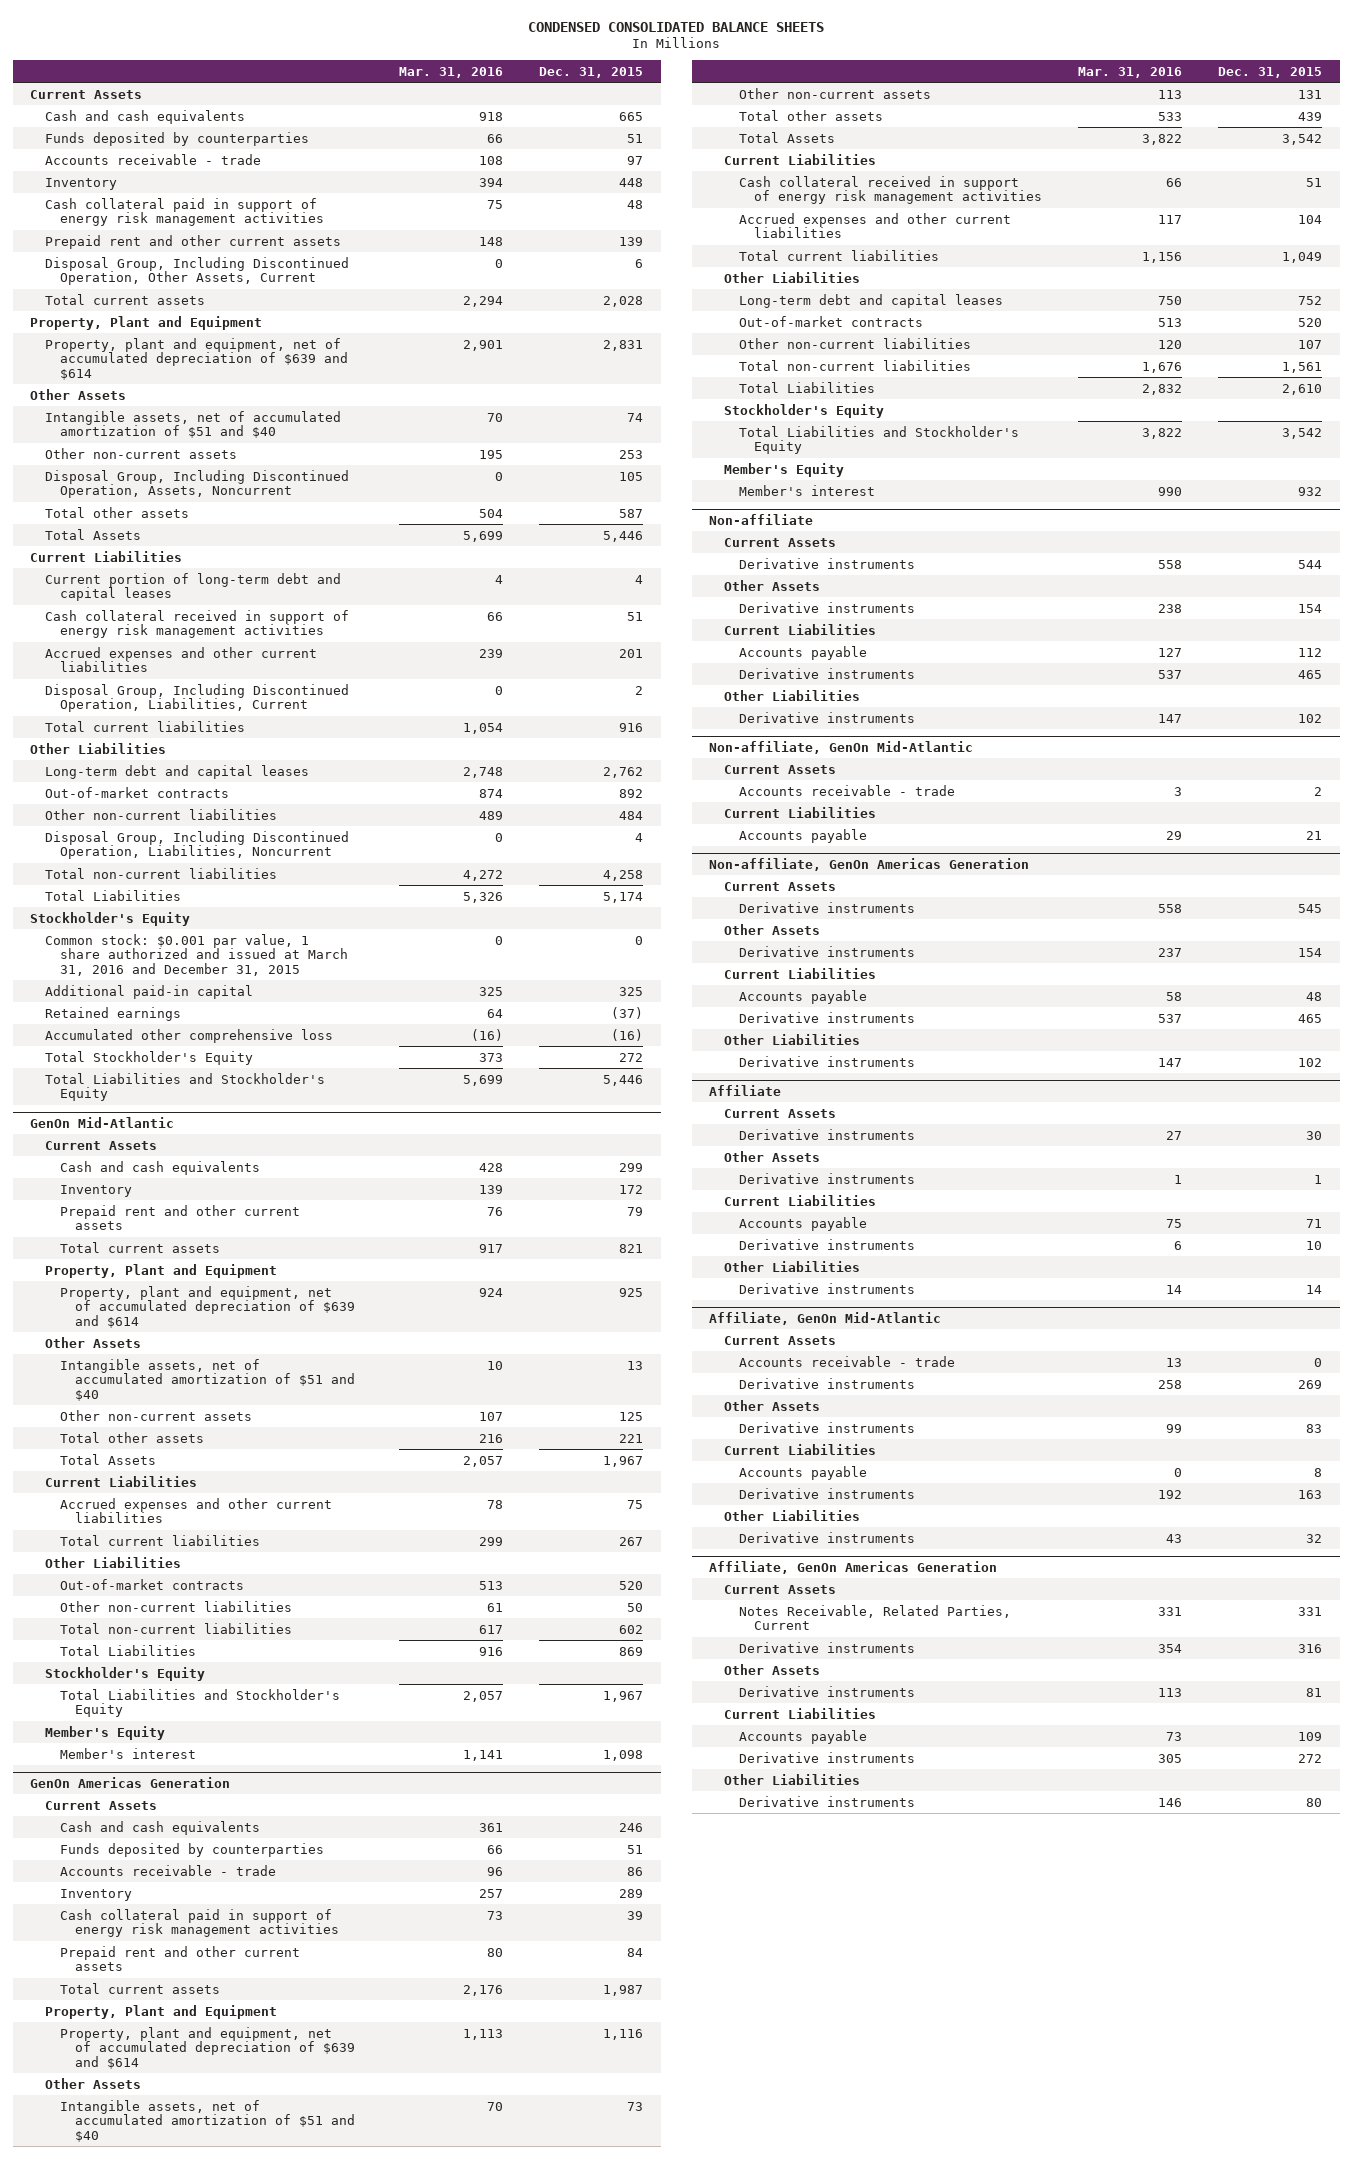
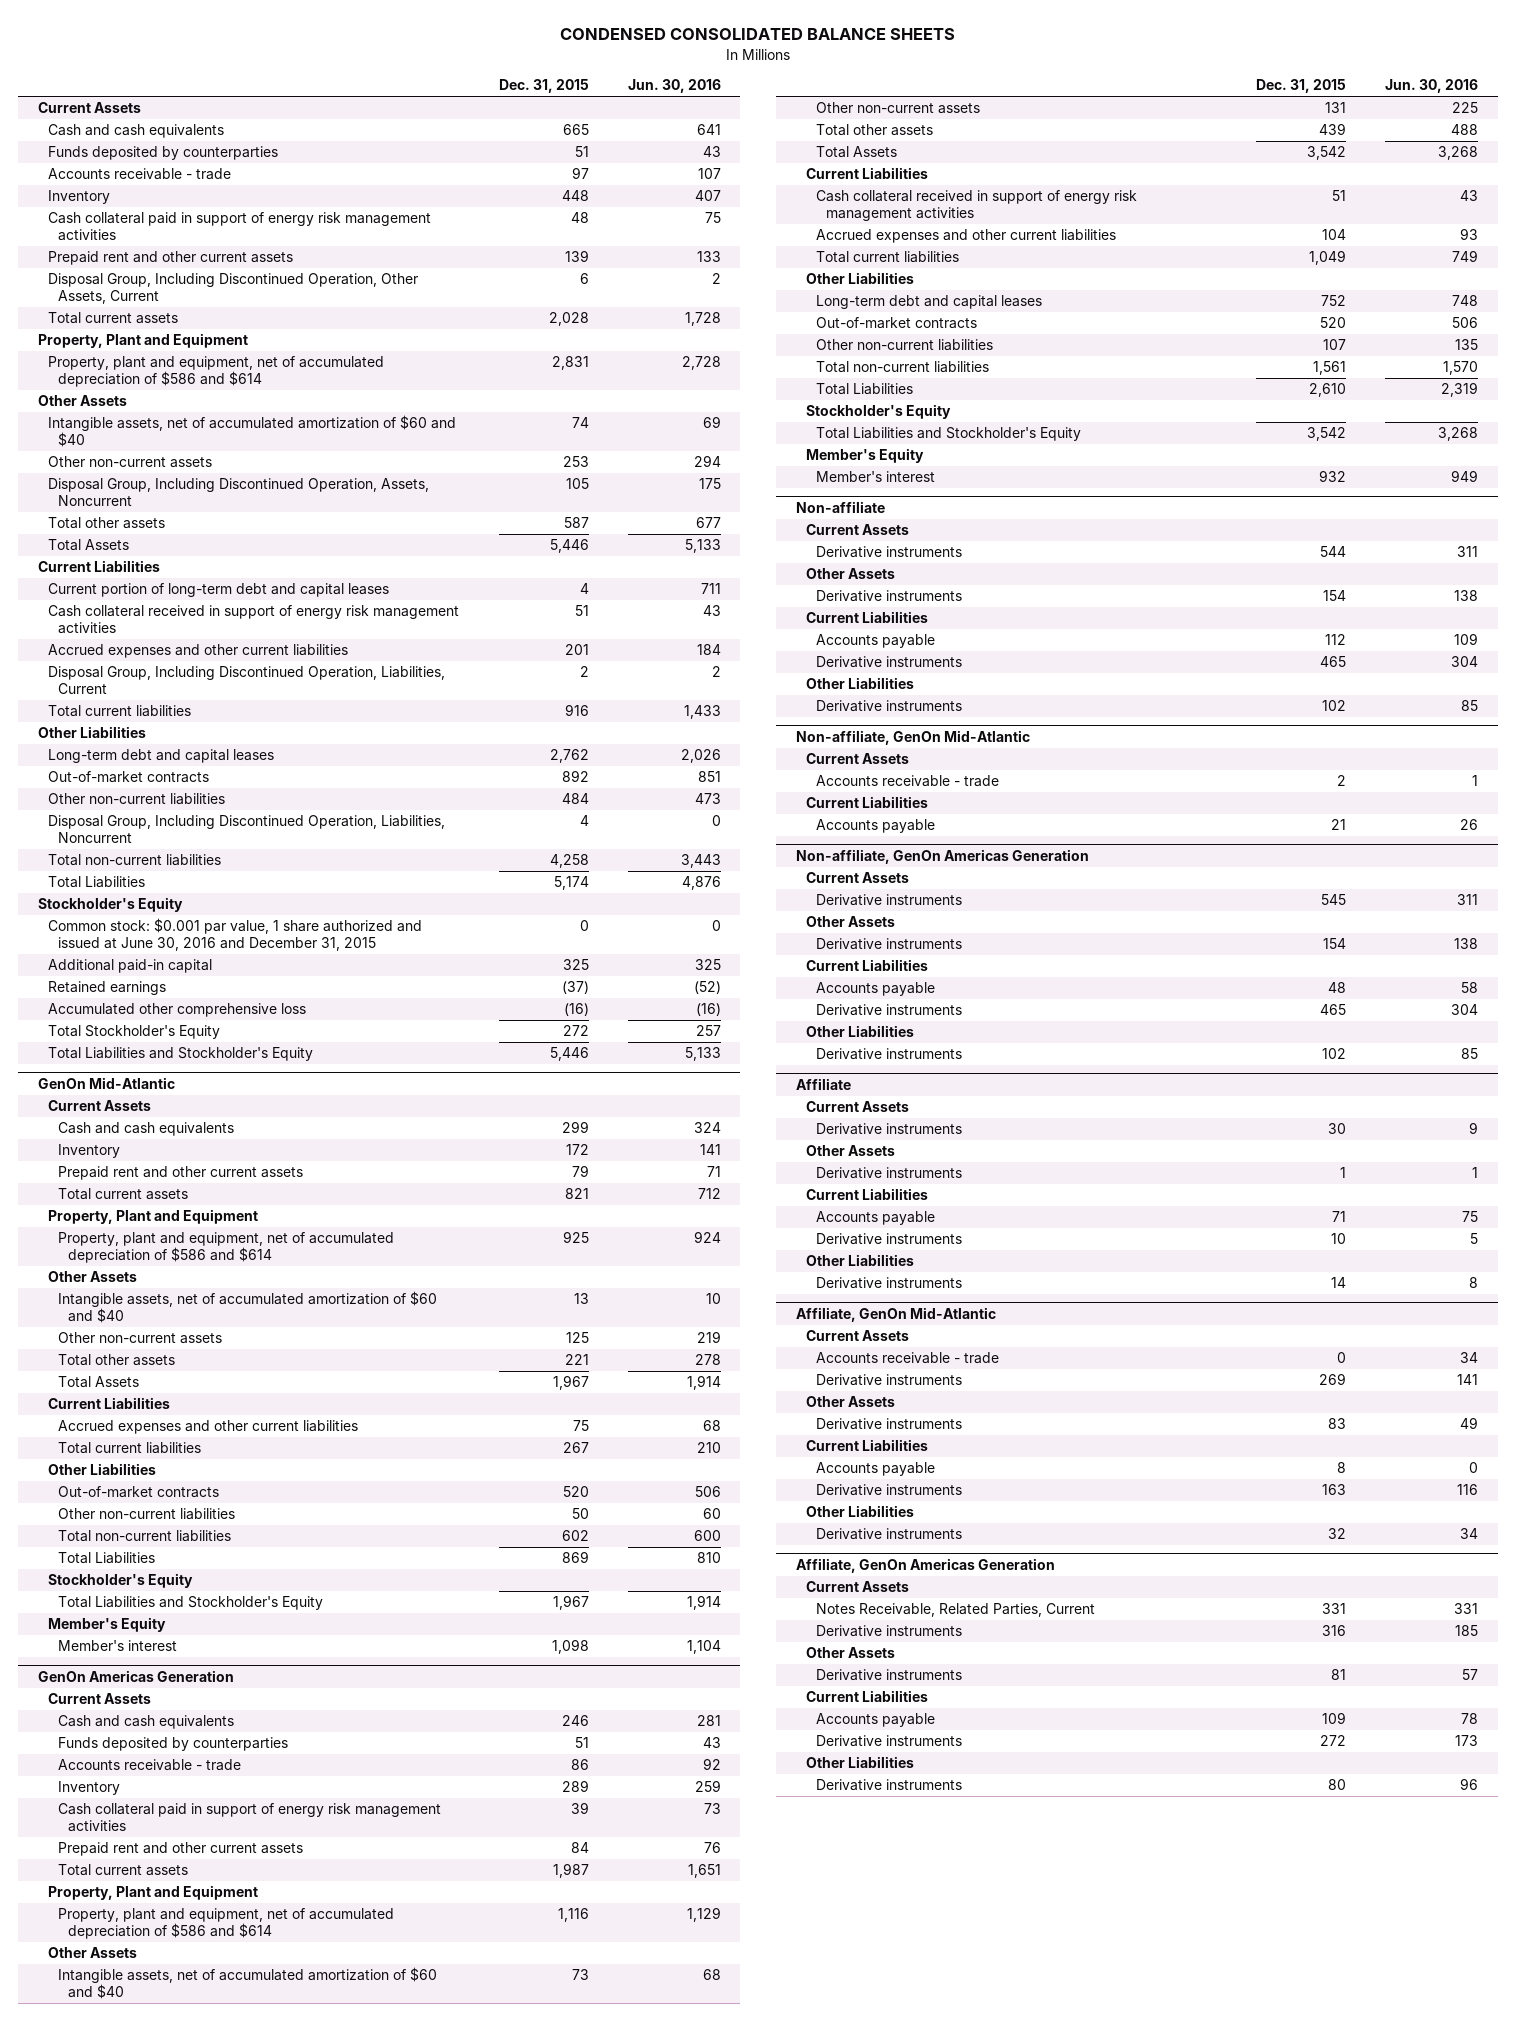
- | Mar. 31, 2016 | Dec. 31, 2015
+ | Dec. 31, 2015 | Jun. 30, 2016
- Property, plant and equipment, net of accumulated depreciation of $639 and $614 | 2,901 | 2,831
+ Property, plant and equipment, net of accumulated depreciation of $586 and $614 | 2,831 | 2,728
- Intangible assets, net of accumulated amortization of $51 and $40 | 70 | 74
+ Intangible assets, net of accumulated amortization of $60 and $40 | 74 | 69
- Common stock: $0.001 par value, 1 share authorized and issued at March 31, 2016 and December 31, 2015 | 0 | 0
+ Common stock: $0.001 par value, 1 share authorized and issued at June 30, 2016 and December 31, 2015 | 0 | 0
@ GenOn Mid-Atlantic
- Property, plant and equipment, net of accumulated depreciation of $639 and $614 | 924 | 925
+ Property, plant and equipment, net of accumulated depreciation of $586 and $614 | 925 | 924
- Intangible assets, net of accumulated amortization of $51 and $40 | 10 | 13
+ Intangible assets, net of accumulated amortization of $60 and $40 | 13 | 10
@ GenOn Americas Generation
- Property, plant and equipment, net of accumulated depreciation of $639 and $614 | 1,113 | 1,116
+ Property, plant and equipment, net of accumulated depreciation of $586 and $614 | 1,116 | 1,129
- Intangible assets, net of accumulated amortization of $51 and $40 | 70 | 73
+ Intangible assets, net of accumulated amortization of $60 and $40 | 73 | 68

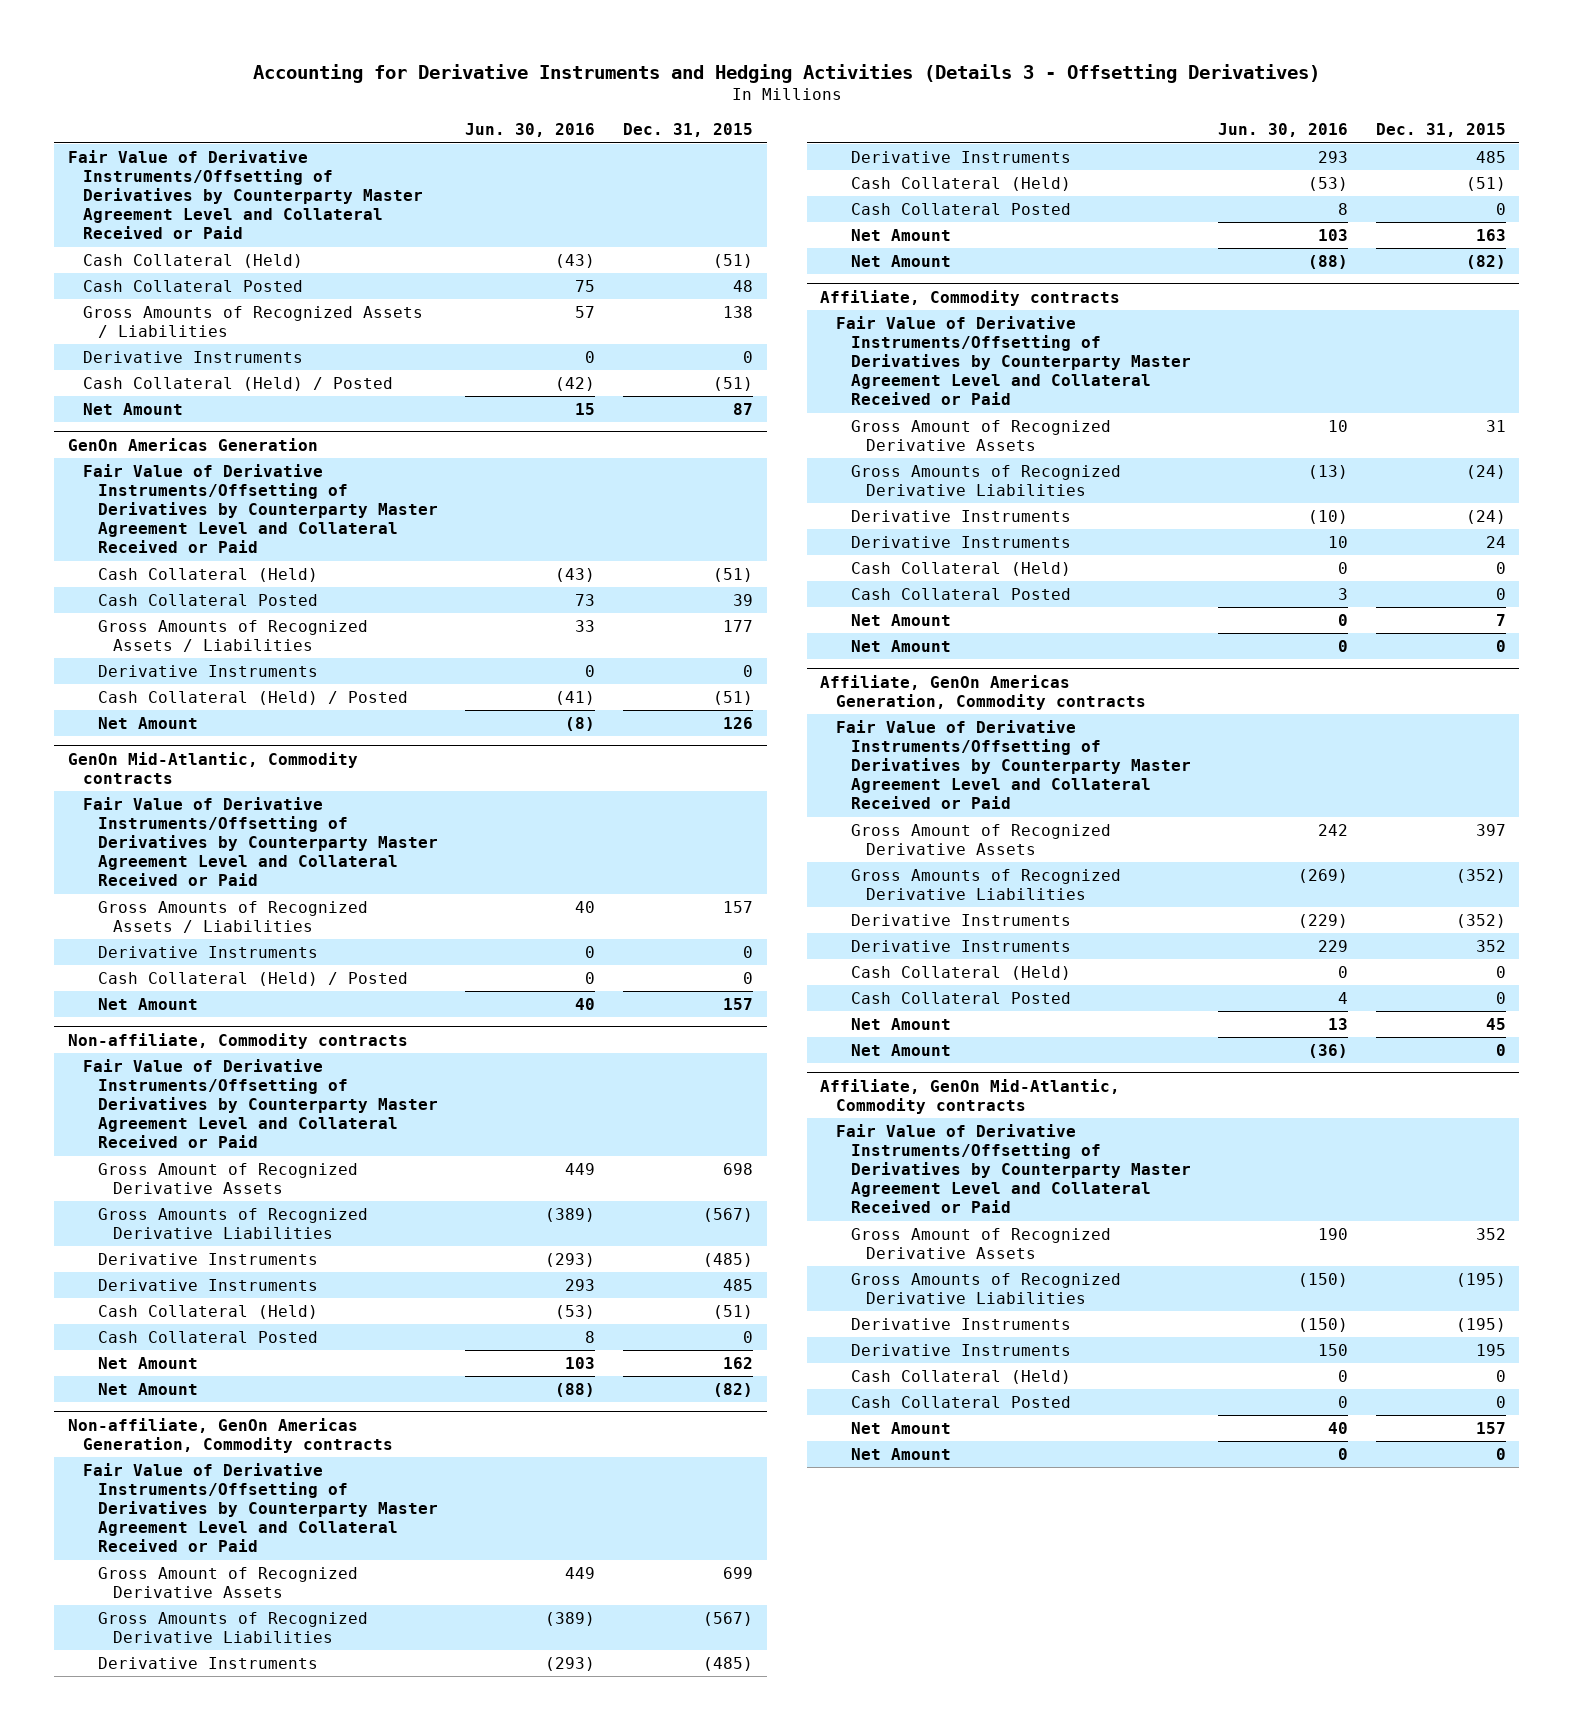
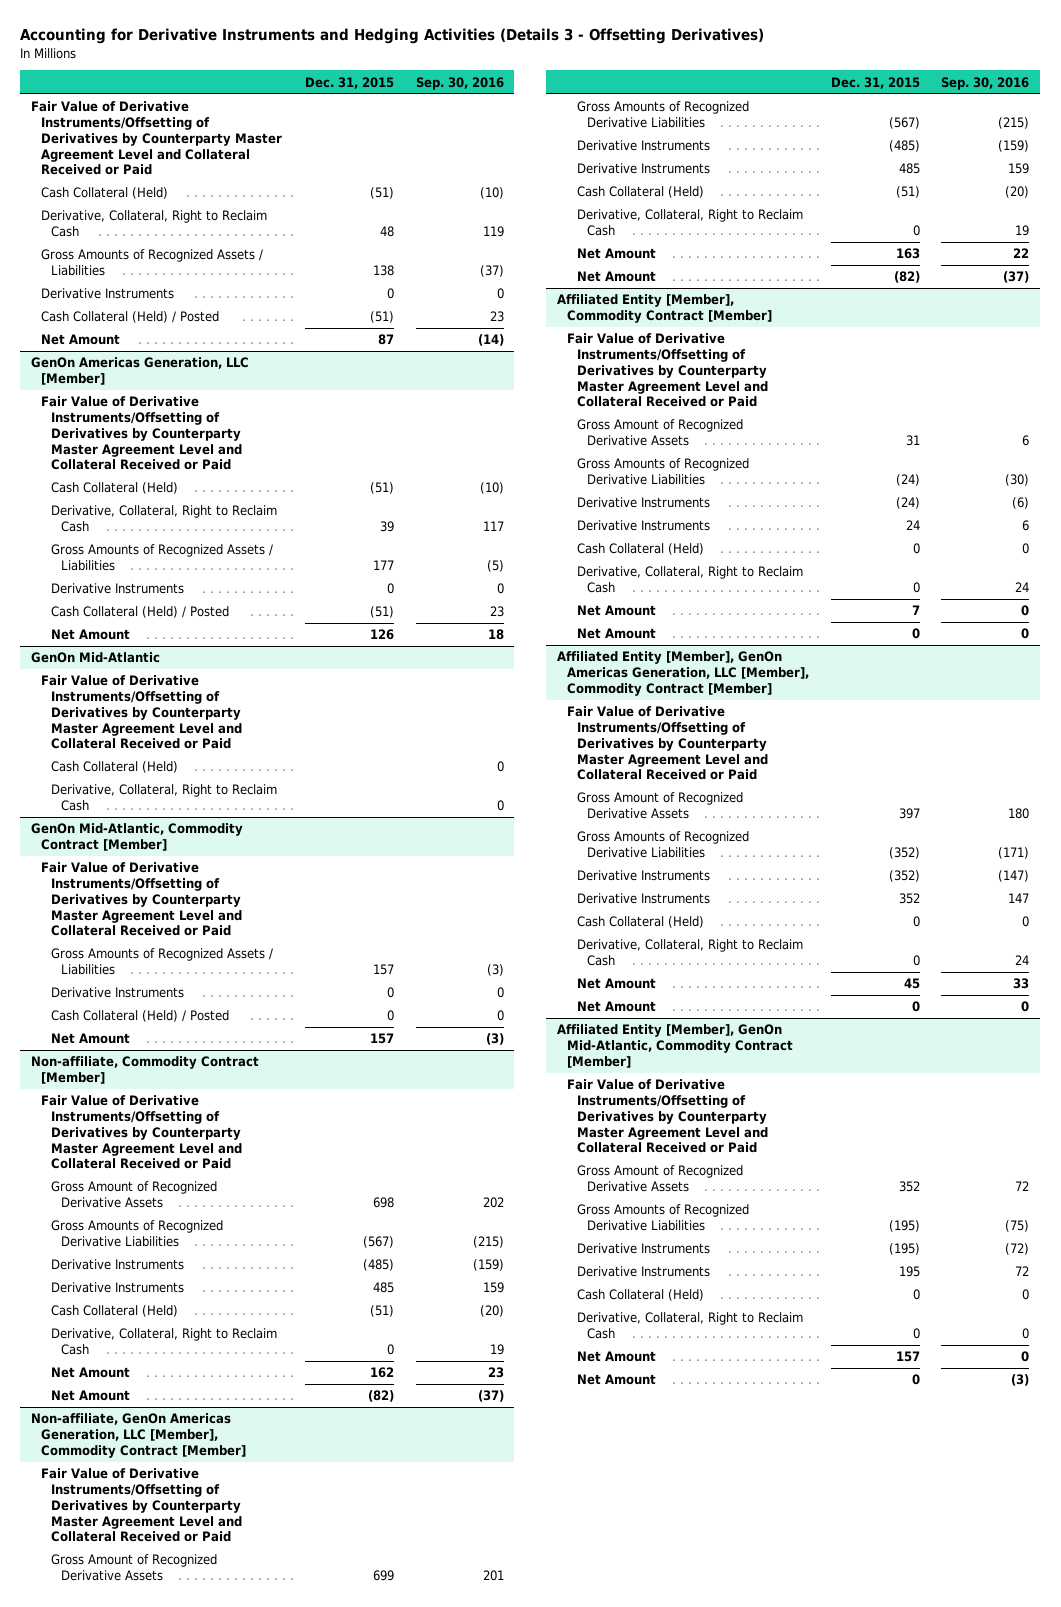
- | Jun. 30, 2016 | Dec. 31, 2015
+ | Dec. 31, 2015 | Sep. 30, 2016
- Cash Collateral Posted | 75 | 48
+ Derivative, Collateral, Right to Reclaim Cash | 48 | 119
- GenOn Americas Generation
+ GenOn Americas Generation, LLC [Member]
- Cash Collateral Posted | 73 | 39
+ Derivative, Collateral, Right to Reclaim Cash | 39 | 117
- GenOn Mid-Atlantic, Commodity contracts
+ GenOn Mid-Atlantic
+ Cash Collateral (Held) | | 0
+ Derivative, Collateral, Right to Reclaim Cash | | 0
+ GenOn Mid-Atlantic, Commodity Contract [Member]
+ Fair Value of Derivative Instruments/Offsetting of Derivatives by Counterparty Master Agreement Level and Collateral Received or Paid
- Non-affiliate, Commodity contracts
+ Non-affiliate, Commodity Contract [Member]
- Cash Collateral Posted | 8 | 0
+ Derivative, Collateral, Right to Reclaim Cash | 0 | 19
- Non-affiliate, GenOn Americas Generation, Commodity contracts
+ Non-affiliate, GenOn Americas Generation, LLC [Member], Commodity Contract [Member]
- Cash Collateral Posted | 8 | 0
+ Derivative, Collateral, Right to Reclaim Cash | 0 | 19
- Affiliate, Commodity contracts
+ Affiliated Entity [Member], Commodity Contract [Member]
- Cash Collateral Posted | 3 | 0
+ Derivative, Collateral, Right to Reclaim Cash | 0 | 24
- Affiliate, GenOn Americas Generation, Commodity contracts
+ Affiliated Entity [Member], GenOn Americas Generation, LLC [Member], Commodity Contract [Member]
- Cash Collateral Posted | 4 | 0
+ Derivative, Collateral, Right to Reclaim Cash | 0 | 24
- Affiliate, GenOn Mid-Atlantic, Commodity contracts
+ Affiliated Entity [Member], GenOn Mid-Atlantic, Commodity Contract [Member]
- Cash Collateral Posted | 0 | 0
+ Derivative, Collateral, Right to Reclaim Cash | 0 | 0

